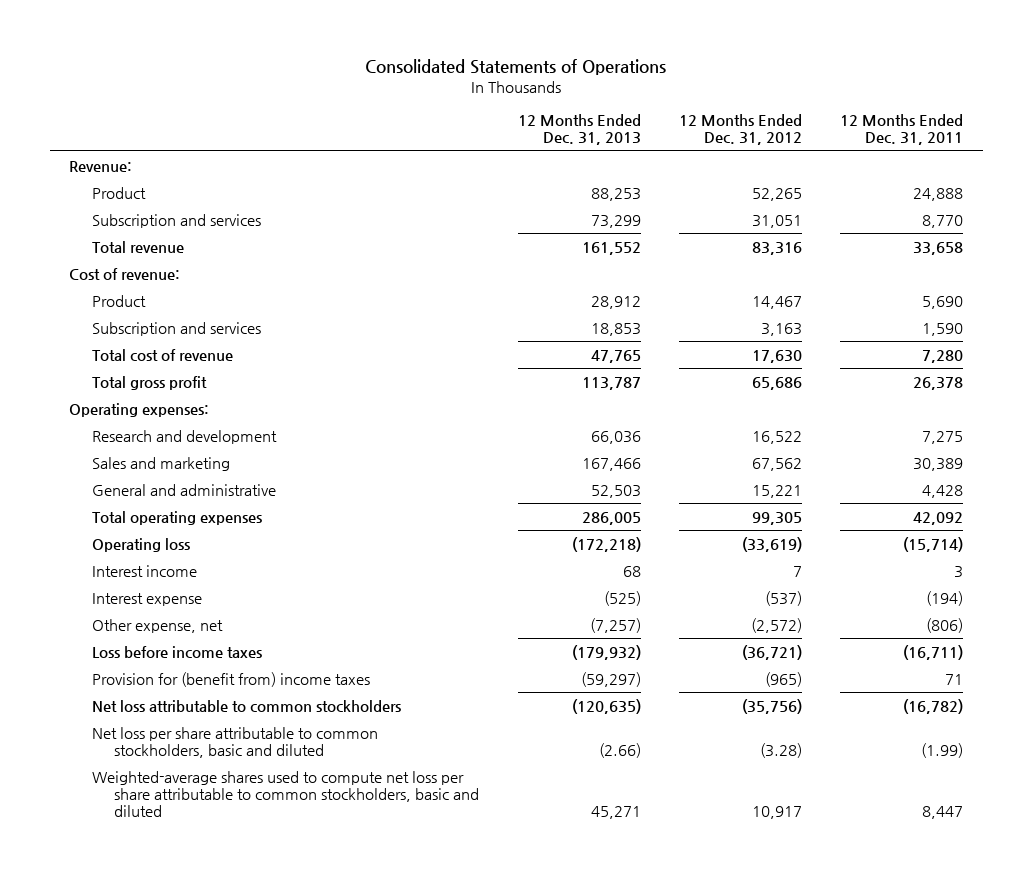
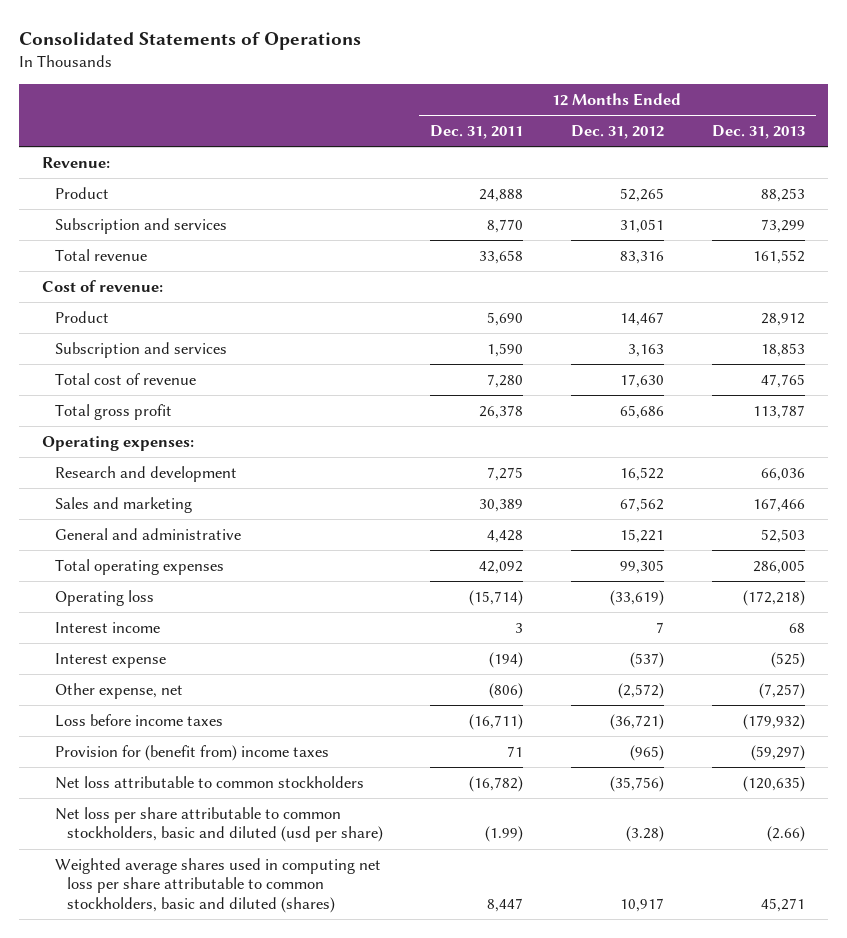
- | 12 Months Ended Dec. 31, 2013 | 12 Months Ended Dec. 31, 2012 | 12 Months Ended Dec. 31, 2011
+ | 12 Months Ended Dec. 31, 2011 | 12 Months Ended Dec. 31, 2012 | 12 Months Ended Dec. 31, 2013
- Net loss per share attributable to common stockholders, basic and diluted | (2.66) | (3.28) | (1.99)
- Weighted-average shares used to compute net loss per share attributable to common stockholders, basic and diluted | 45,271 | 10,917 | 8,447
+ Net loss per share attributable to common stockholders, basic and diluted (usd per share) | (1.99) | (3.28) | (2.66)
+ Weighted average shares used in computing net loss per share attributable to common stockholders, basic and diluted (shares) | 8,447 | 10,917 | 45,271

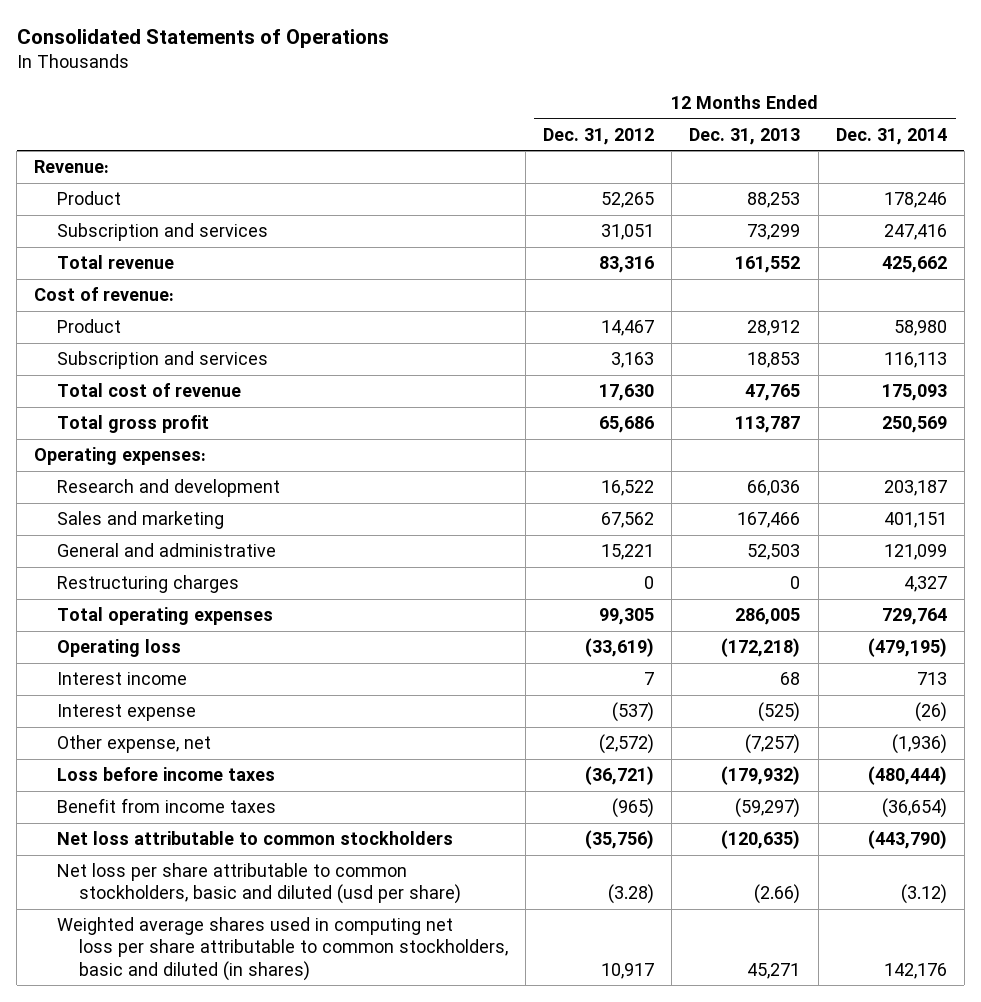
- | 12 Months Ended Dec. 31, 2011 | 12 Months Ended Dec. 31, 2012 | 12 Months Ended Dec. 31, 2013
+ | 12 Months Ended Dec. 31, 2012 | 12 Months Ended Dec. 31, 2013 | 12 Months Ended Dec. 31, 2014
+ Restructuring charges | 0 | 0 | 4,327
- Provision for (benefit from) income taxes | 71 | (965) | (59,297)
+ Benefit from income taxes | (965) | (59,297) | (36,654)
- Weighted average shares used in computing net loss per share attributable to common stockholders, basic and diluted (shares) | 8,447 | 10,917 | 45,271
+ Weighted average shares used in computing net loss per share attributable to common stockholders, basic and diluted (in shares) | 10,917 | 45,271 | 142,176

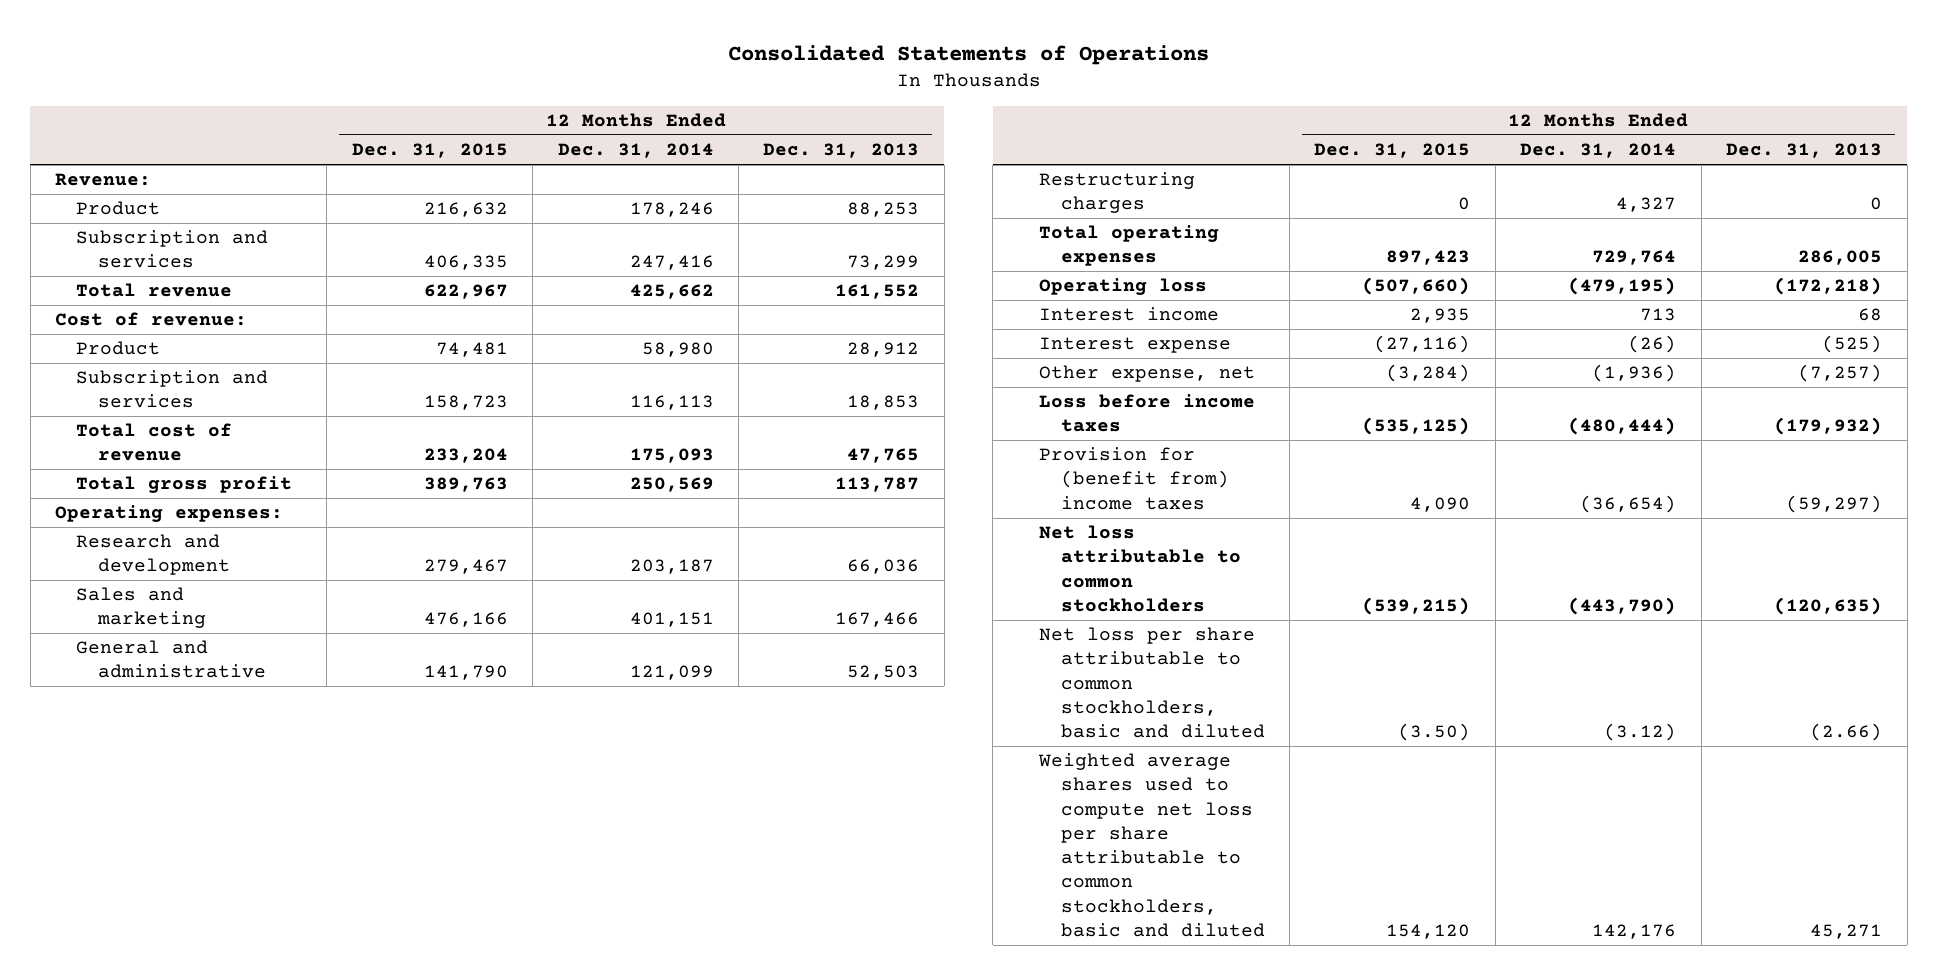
- | 12 Months Ended Dec. 31, 2012 | 12 Months Ended Dec. 31, 2013 | 12 Months Ended Dec. 31, 2014
+ | 12 Months Ended Dec. 31, 2015 | 12 Months Ended Dec. 31, 2014 | 12 Months Ended Dec. 31, 2013
- Benefit from income taxes | (965) | (59,297) | (36,654)
+ Provision for (benefit from) income taxes | 4,090 | (36,654) | (59,297)
- Net loss per share attributable to common stockholders, basic and diluted (usd per share) | (3.28) | (2.66) | (3.12)
- Weighted average shares used in computing net loss per share attributable to common stockholders, basic and diluted (in shares) | 10,917 | 45,271 | 142,176
+ Net loss per share attributable to common stockholders, basic and diluted | (3.50) | (3.12) | (2.66)
+ Weighted average shares used to compute net loss per share attributable to common stockholders, basic and diluted | 154,120 | 142,176 | 45,271

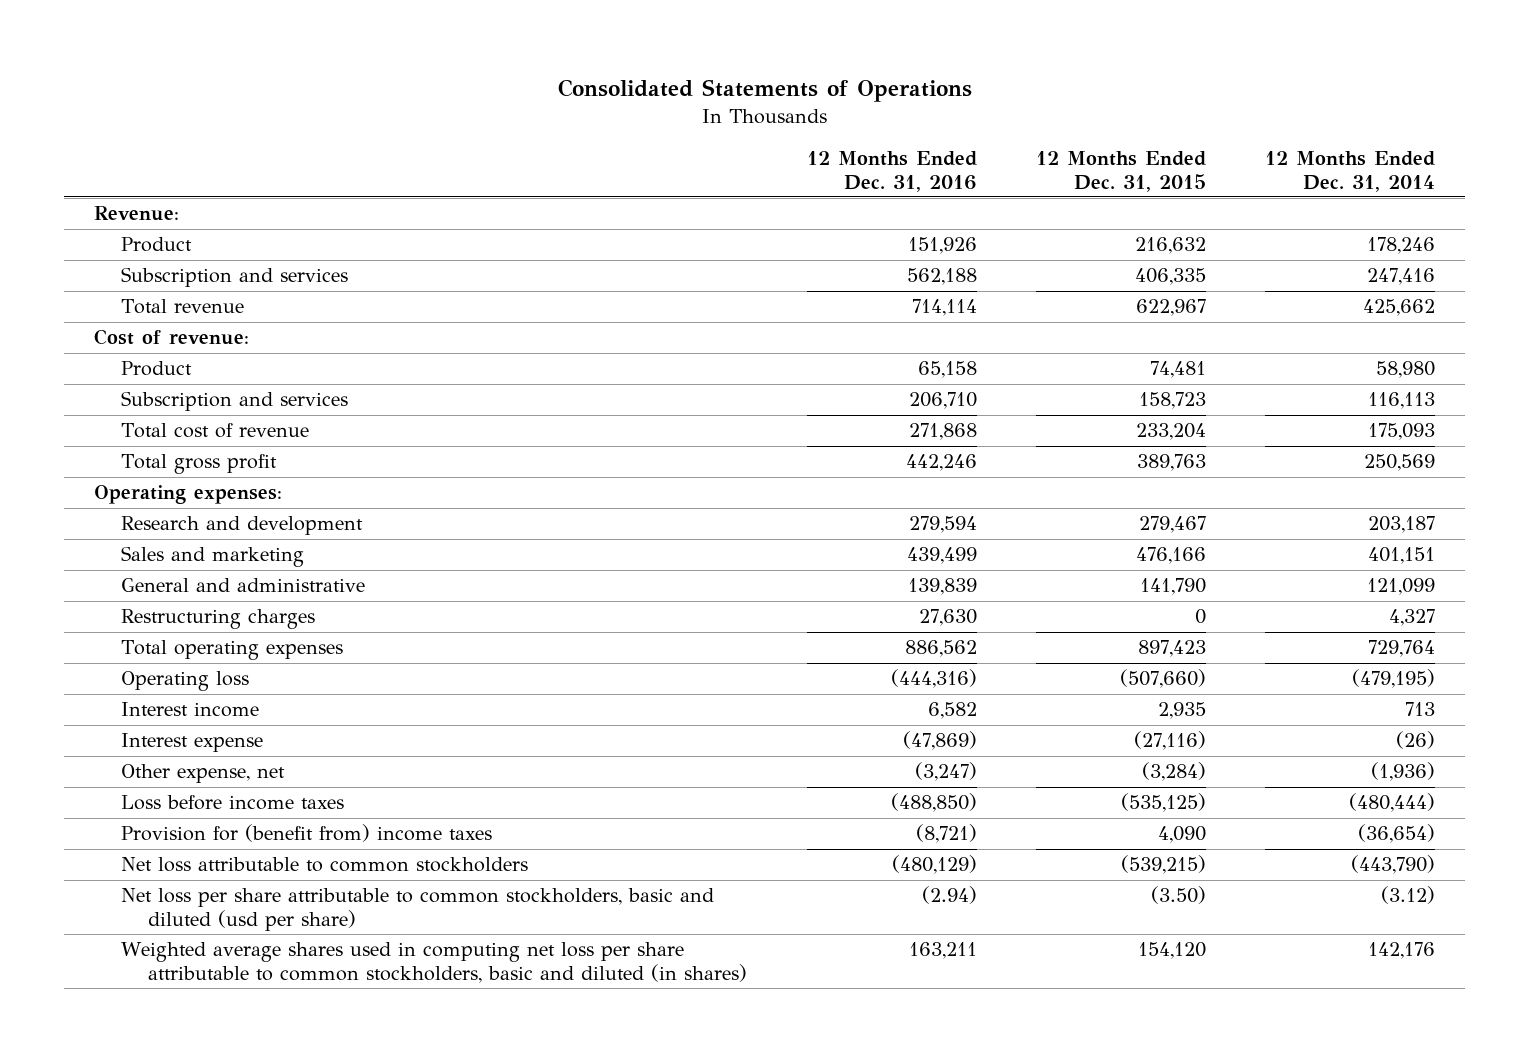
- | 12 Months Ended Dec. 31, 2015 | 12 Months Ended Dec. 31, 2014 | 12 Months Ended Dec. 31, 2013
+ | 12 Months Ended Dec. 31, 2016 | 12 Months Ended Dec. 31, 2015 | 12 Months Ended Dec. 31, 2014
- Net loss per share attributable to common stockholders, basic and diluted | (3.50) | (3.12) | (2.66)
- Weighted average shares used to compute net loss per share attributable to common stockholders, basic and diluted | 154,120 | 142,176 | 45,271
+ Net loss per share attributable to common stockholders, basic and diluted (usd per share) | (2.94) | (3.50) | (3.12)
+ Weighted average shares used in computing net loss per share attributable to common stockholders, basic and diluted (in shares) | 163,211 | 154,120 | 142,176

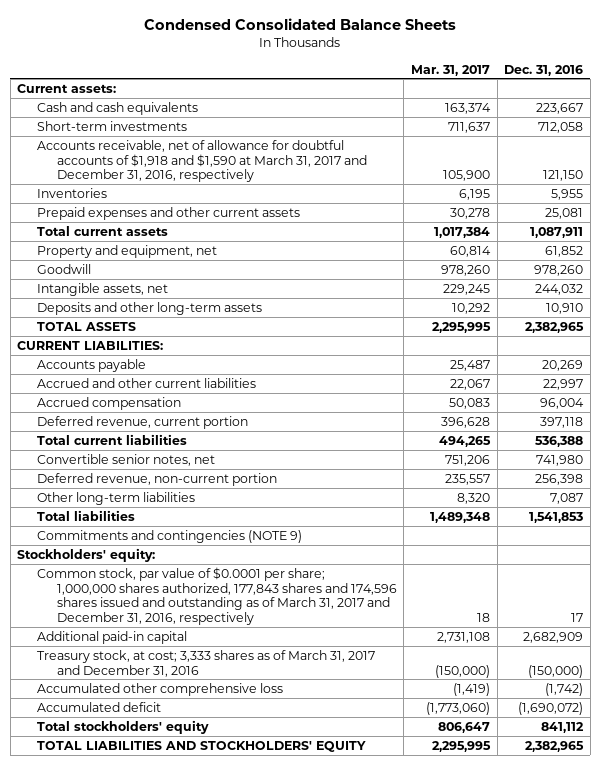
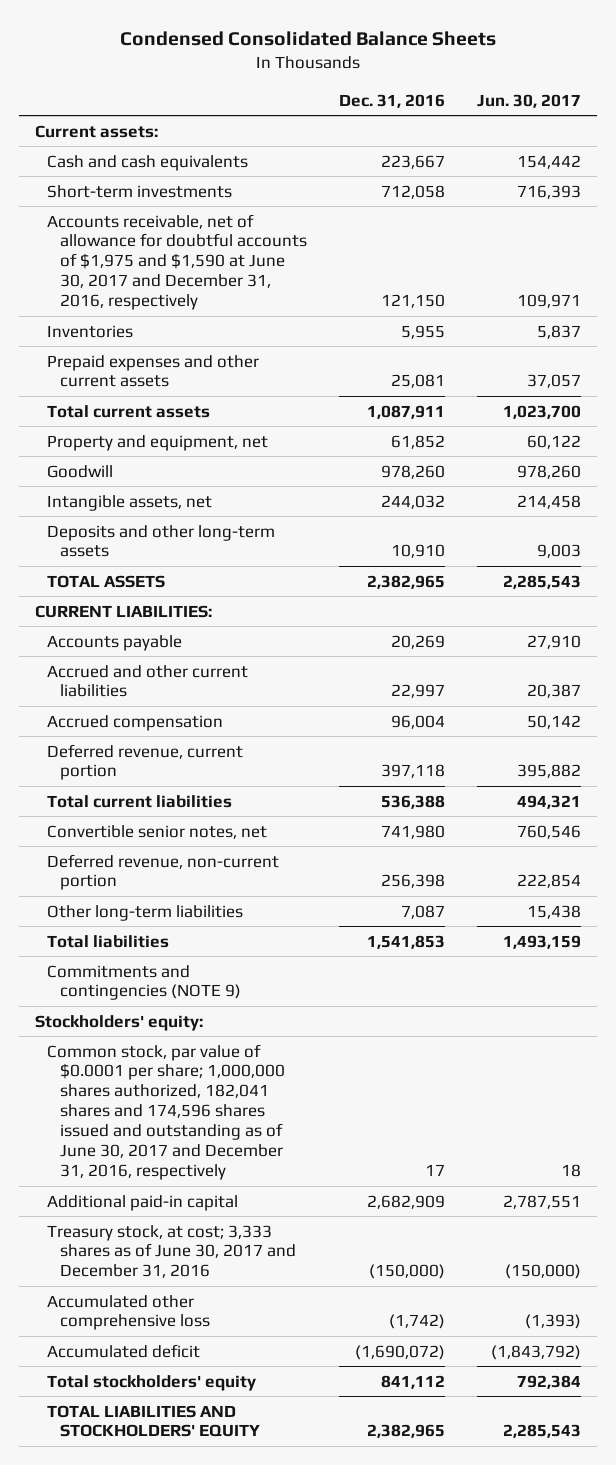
- | Mar. 31, 2017 | Dec. 31, 2016
+ | Dec. 31, 2016 | Jun. 30, 2017
- Accounts receivable, net of allowance for doubtful accounts of $1,918 and $1,590 at March 31, 2017 and December 31, 2016, respectively | 105,900 | 121,150
+ Accounts receivable, net of allowance for doubtful accounts of $1,975 and $1,590 at June 30, 2017 and December 31, 2016, respectively | 121,150 | 109,971
- Common stock, par value of $0.0001 per share; 1,000,000 shares authorized, 177,843 shares and 174,596 shares issued and outstanding as of March 31, 2017 and December 31, 2016, respectively | 18 | 17
+ Common stock, par value of $0.0001 per share; 1,000,000 shares authorized, 182,041 shares and 174,596 shares issued and outstanding as of June 30, 2017 and December 31, 2016, respectively | 17 | 18
- Treasury stock, at cost; 3,333 shares as of March 31, 2017 and December 31, 2016 | (150,000) | (150,000)
+ Treasury stock, at cost; 3,333 shares as of June 30, 2017 and December 31, 2016 | (150,000) | (150,000)

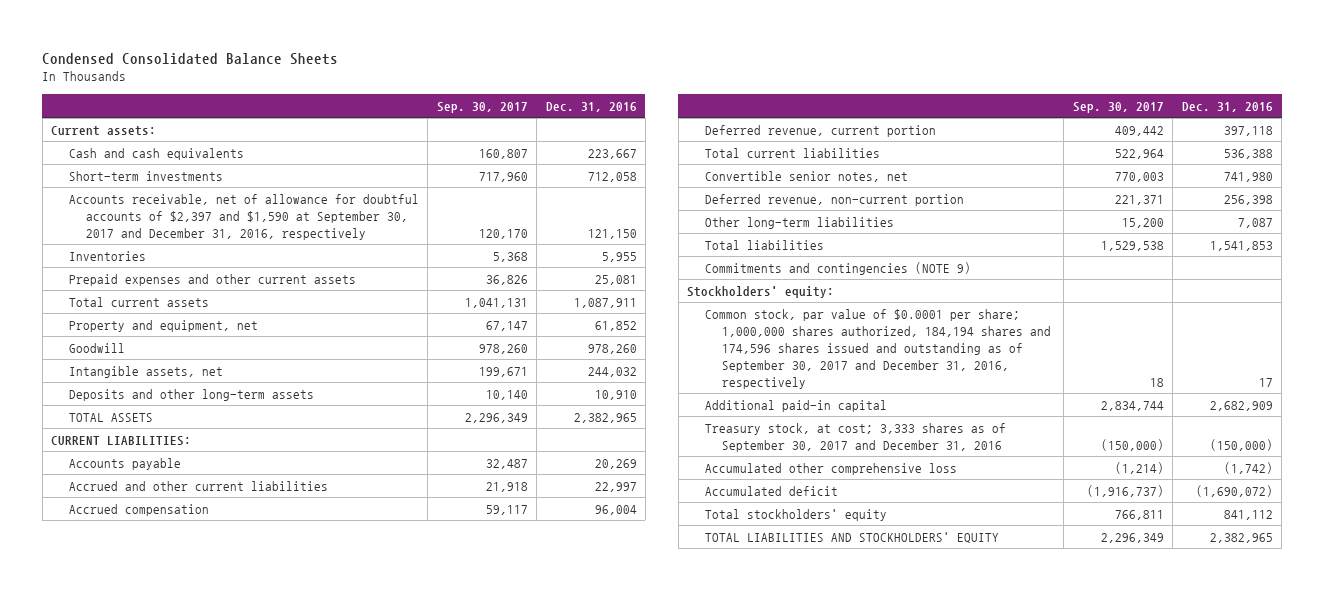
- | Dec. 31, 2016 | Jun. 30, 2017
+ | Sep. 30, 2017 | Dec. 31, 2016
- Accounts receivable, net of allowance for doubtful accounts of $1,975 and $1,590 at June 30, 2017 and December 31, 2016, respectively | 121,150 | 109,971
+ Accounts receivable, net of allowance for doubtful accounts of $2,397 and $1,590 at September 30, 2017 and December 31, 2016, respectively | 120,170 | 121,150
- Common stock, par value of $0.0001 per share; 1,000,000 shares authorized, 182,041 shares and 174,596 shares issued and outstanding as of June 30, 2017 and December 31, 2016, respectively | 17 | 18
+ Common stock, par value of $0.0001 per share; 1,000,000 shares authorized, 184,194 shares and 174,596 shares issued and outstanding as of September 30, 2017 and December 31, 2016, respectively | 18 | 17
- Treasury stock, at cost; 3,333 shares as of June 30, 2017 and December 31, 2016 | (150,000) | (150,000)
+ Treasury stock, at cost; 3,333 shares as of September 30, 2017 and December 31, 2016 | (150,000) | (150,000)

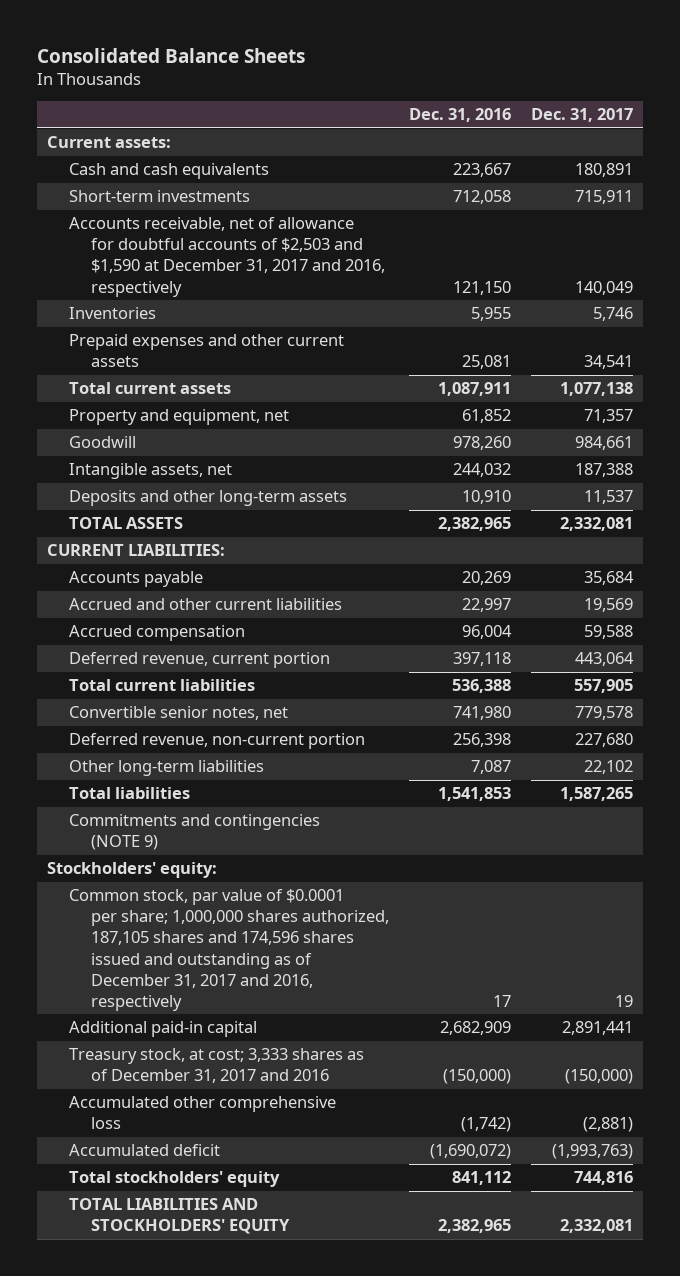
- Condensed Consolidated Balance Sheets
+ Consolidated Balance Sheets
- | Sep. 30, 2017 | Dec. 31, 2016
+ | Dec. 31, 2016 | Dec. 31, 2017
- Accounts receivable, net of allowance for doubtful accounts of $2,397 and $1,590 at September 30, 2017 and December 31, 2016, respectively | 120,170 | 121,150
+ Accounts receivable, net of allowance for doubtful accounts of $2,503 and $1,590 at December 31, 2017 and 2016, respectively | 121,150 | 140,049
- Common stock, par value of $0.0001 per share; 1,000,000 shares authorized, 184,194 shares and 174,596 shares issued and outstanding as of September 30, 2017 and December 31, 2016, respectively | 18 | 17
+ Common stock, par value of $0.0001 per share; 1,000,000 shares authorized, 187,105 shares and 174,596 shares issued and outstanding as of December 31, 2017 and 2016, respectively | 17 | 19
- Treasury stock, at cost; 3,333 shares as of September 30, 2017 and December 31, 2016 | (150,000) | (150,000)
+ Treasury stock, at cost; 3,333 shares as of December 31, 2017 and 2016 | (150,000) | (150,000)

